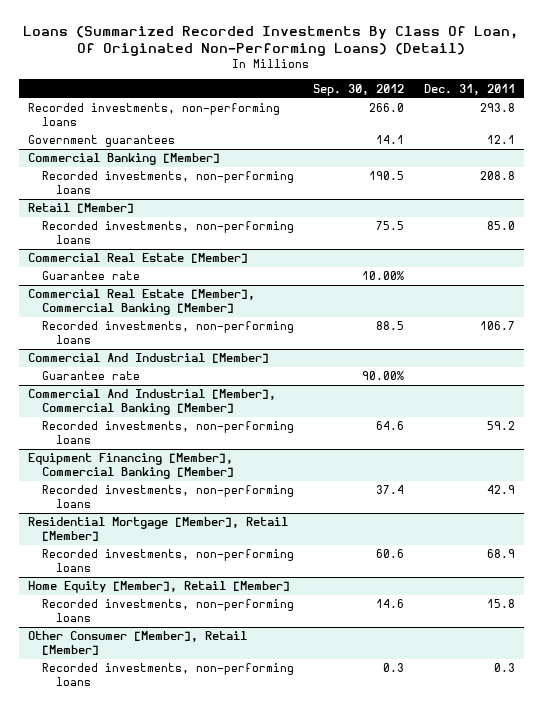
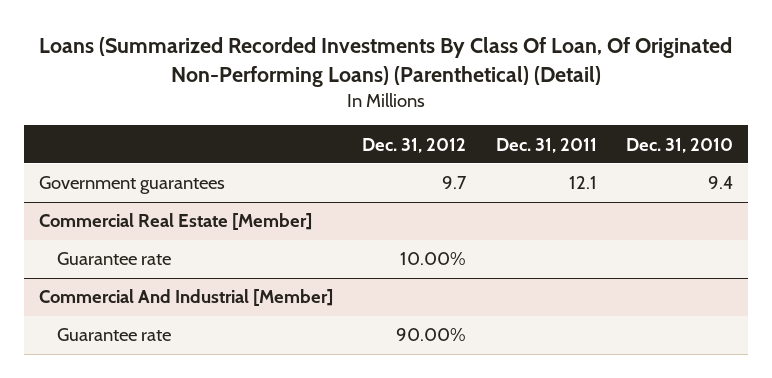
- Loans (Summarized Recorded Investments By Class Of Loan, Of Originated Non-Performing Loans) (Detail)
+ Loans (Summarized Recorded Investments By Class Of Loan, Of Originated Non-Performing Loans) (Parenthetical) (Detail)
- | Sep. 30, 2012 | Dec. 31, 2011
+ | Dec. 31, 2012 | Dec. 31, 2011 | Dec. 31, 2010
- Recorded investments, non-performing loans | 266.0 | 293.8
- Commercial Banking [Member]
- Recorded investments, non-performing loans | 190.5 | 208.8
- Retail [Member]
- Recorded investments, non-performing loans | 75.5 | 85.0
- Commercial Real Estate [Member], Commercial Banking [Member]
- Recorded investments, non-performing loans | 88.5 | 106.7
- Commercial And Industrial [Member], Commercial Banking [Member]
- Recorded investments, non-performing loans | 64.6 | 59.2
- Equipment Financing [Member], Commercial Banking [Member]
- Recorded investments, non-performing loans | 37.4 | 42.9
- Residential Mortgage [Member], Retail [Member]
- Recorded investments, non-performing loans | 60.6 | 68.9
- Home Equity [Member], Retail [Member]
- Recorded investments, non-performing loans | 14.6 | 15.8
- Other Consumer [Member], Retail [Member]
- Recorded investments, non-performing loans | 0.3 | 0.3

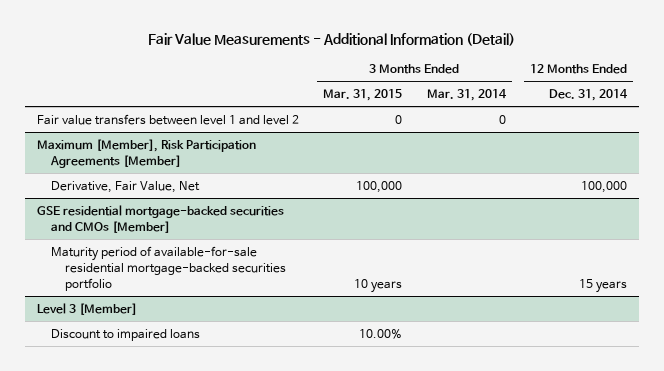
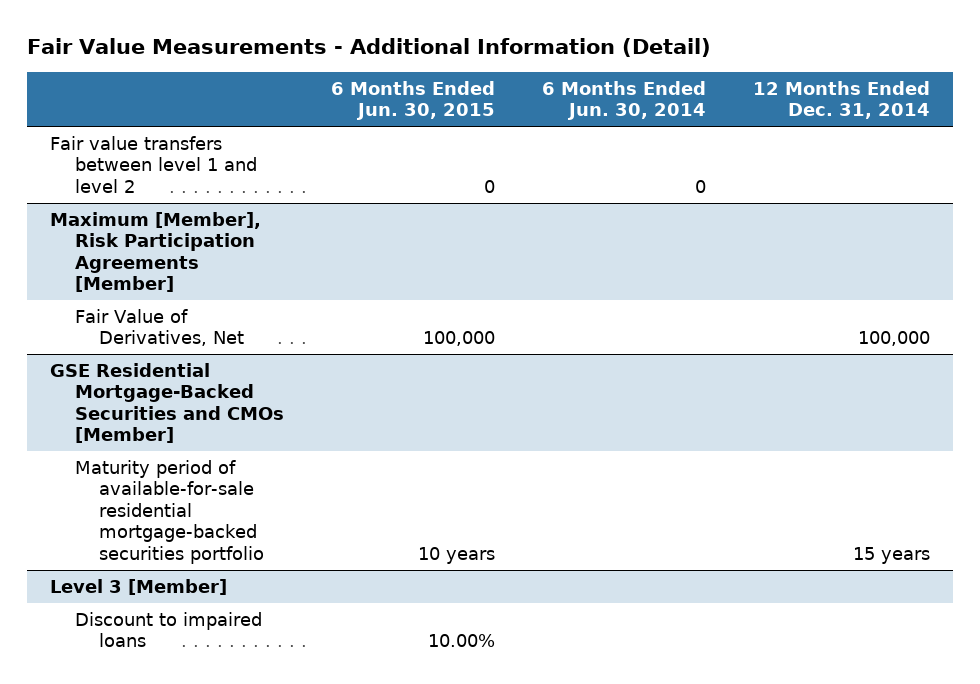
- | 3 Months Ended Mar. 31, 2015 | 3 Months Ended Mar. 31, 2014 | 12 Months Ended Dec. 31, 2014
+ | 6 Months Ended Jun. 30, 2015 | 6 Months Ended Jun. 30, 2014 | 12 Months Ended Dec. 31, 2014
@ Maximum [Member], Risk Participation Agreements [Member]
- Derivative, Fair Value, Net | 100,000 | | 100,000
- GSE residential mortgage-backed securities and CMOs [Member]
@ Maximum [Member], Risk Participation Agreements [Member]
+ Fair Value of Derivatives, Net | 100,000 | | 100,000
+ GSE Residential Mortgage-Backed Securities and CMOs [Member]

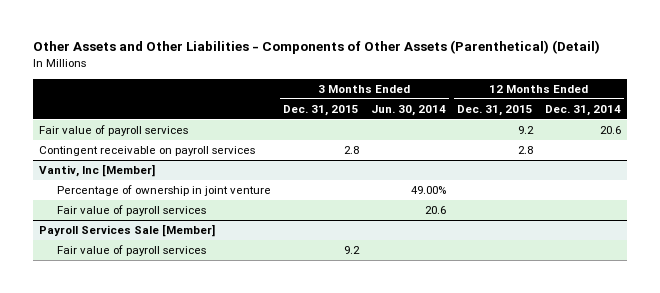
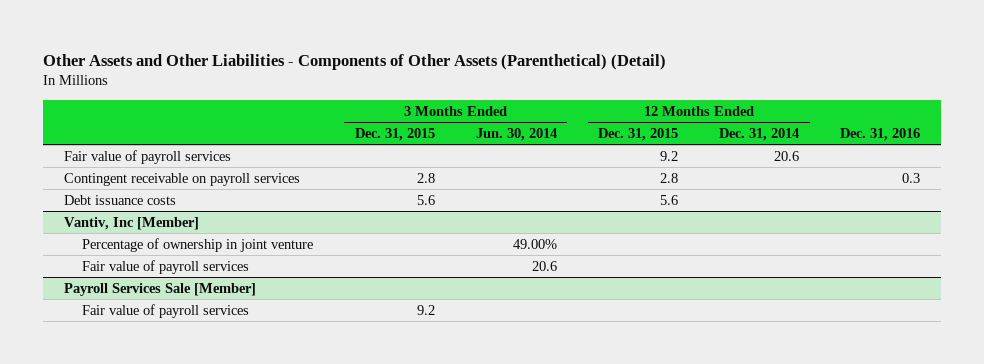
- | 3 Months Ended Dec. 31, 2015 | 3 Months Ended Jun. 30, 2014 | 12 Months Ended Dec. 31, 2015 | 12 Months Ended Dec. 31, 2014
+ | 3 Months Ended Dec. 31, 2015 | 3 Months Ended Jun. 30, 2014 | 12 Months Ended Dec. 31, 2015 | 12 Months Ended Dec. 31, 2014 | Dec. 31, 2016
+ Debt issuance costs | 5.6 | | 5.6 | |

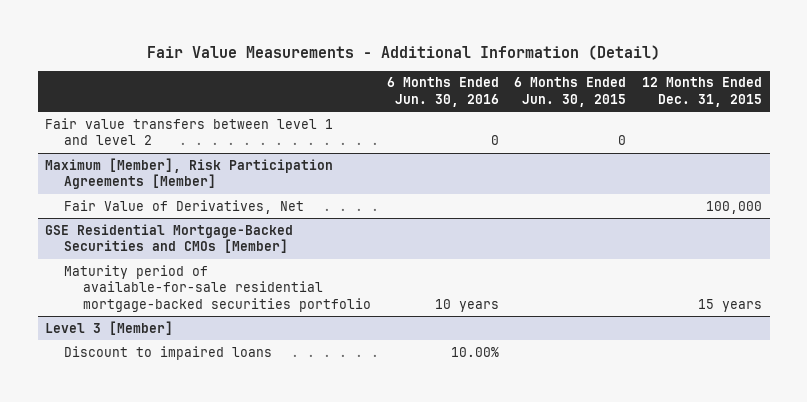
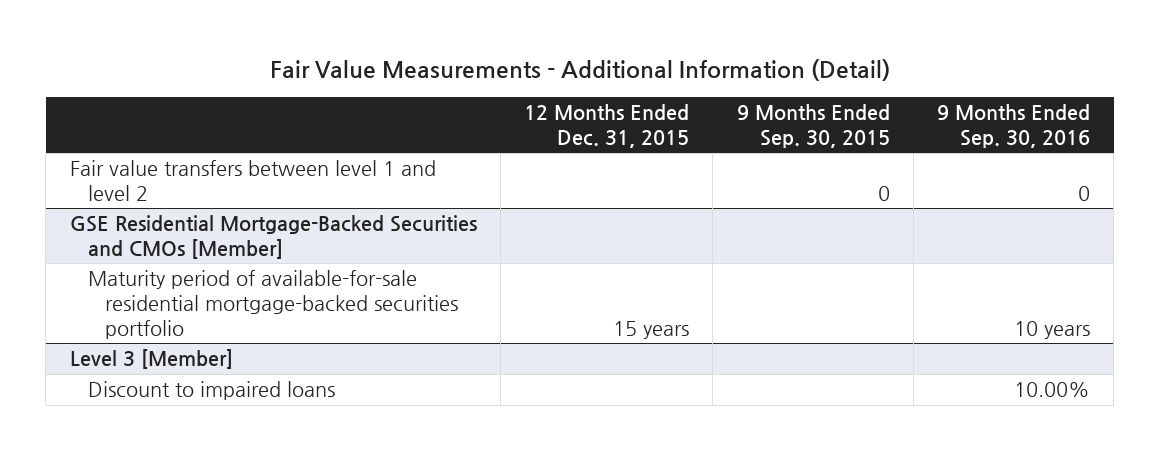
- | 6 Months Ended Jun. 30, 2016 | 6 Months Ended Jun. 30, 2015 | 12 Months Ended Dec. 31, 2015
+ | 12 Months Ended Dec. 31, 2015 | 9 Months Ended Sep. 30, 2015 | 9 Months Ended Sep. 30, 2016
- Maximum [Member], Risk Participation Agreements [Member]
- Fair Value of Derivatives, Net | | | 100,000

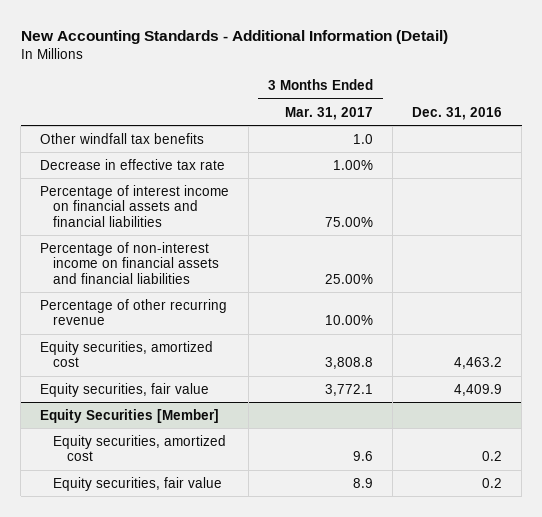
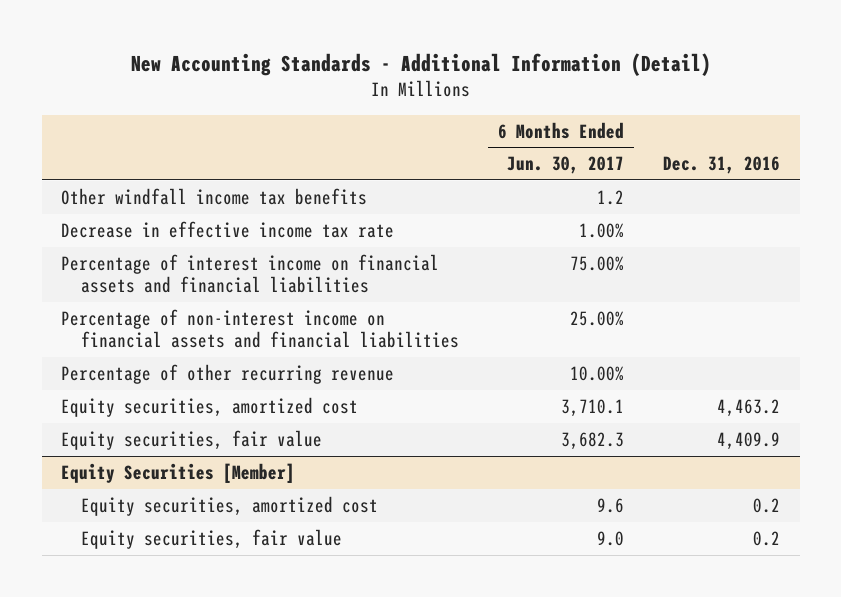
- | 3 Months Ended Mar. 31, 2017 | Dec. 31, 2016
+ | 6 Months Ended Jun. 30, 2017 | Dec. 31, 2016
- Other windfall tax benefits | 1.0 |
- Decrease in effective tax rate | 1.00% |
+ Other windfall income tax benefits | 1.2 |
+ Decrease in effective income tax rate | 1.00% |

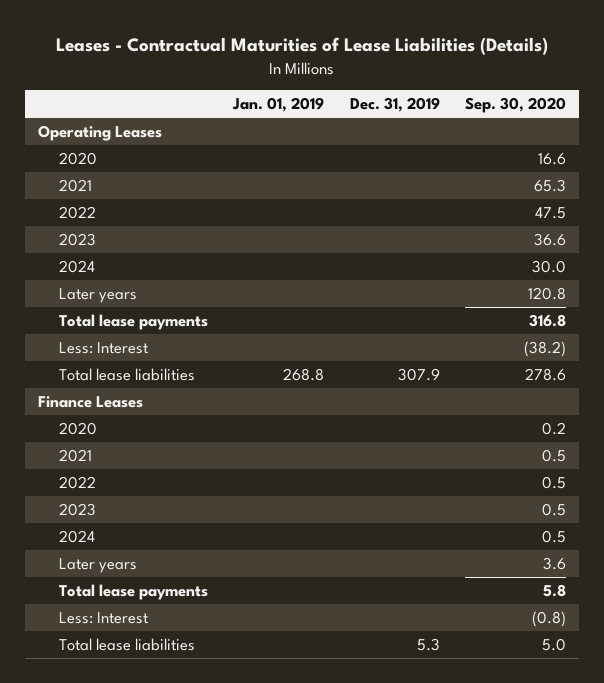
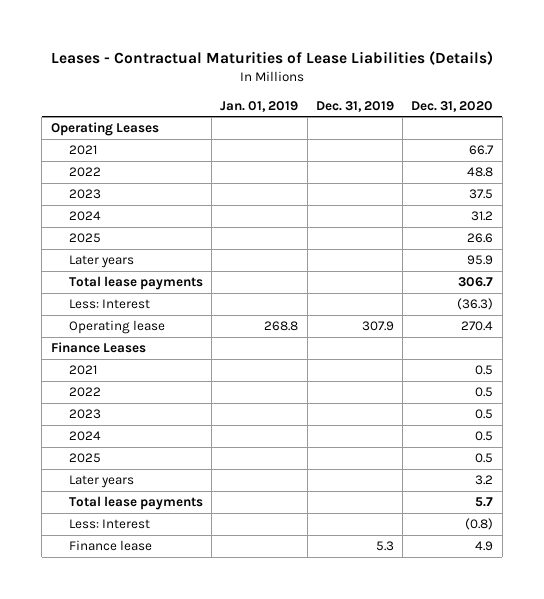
- | Jan. 01, 2019 | Dec. 31, 2019 | Sep. 30, 2020
+ | Jan. 01, 2019 | Dec. 31, 2019 | Dec. 31, 2020
- 2020 | | | 16.6
+ 2025 | | | 26.6
- Total lease liabilities | 268.8 | 307.9 | 278.6
+ Operating lease | 268.8 | 307.9 | 270.4
- 2020 | | | 0.2
+ 2025 | | | 0.5
- Total lease liabilities | | 5.3 | 5.0
+ Finance lease | | 5.3 | 4.9

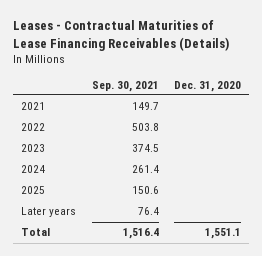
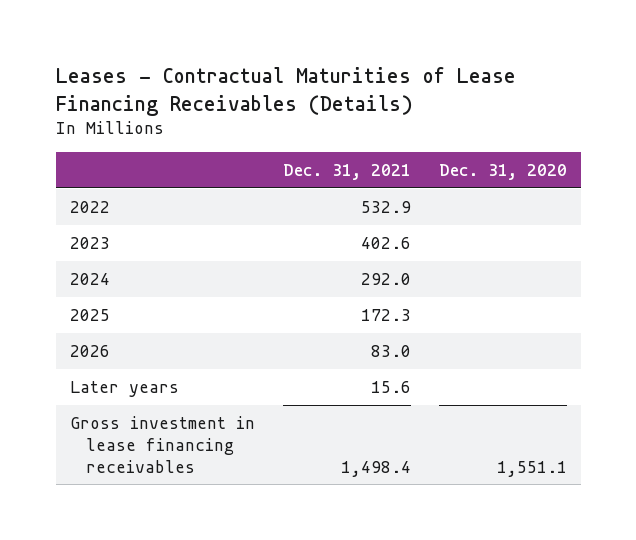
- | Sep. 30, 2021 | Dec. 31, 2020
+ | Dec. 31, 2021 | Dec. 31, 2020
- 2021 | 149.7 |
+ 2026 | 83.0 |
- Total | 1,516.4 | 1,551.1
+ Gross investment in lease financing receivables | 1,498.4 | 1,551.1

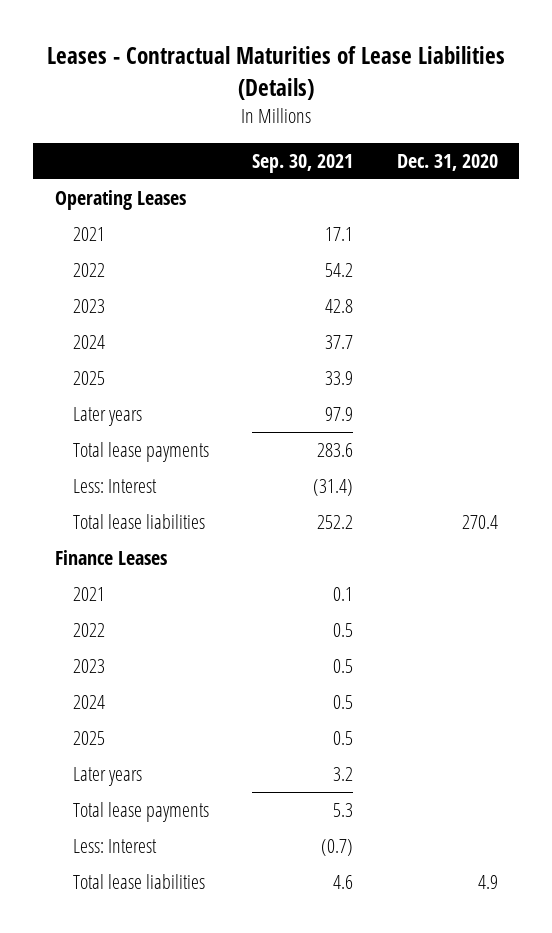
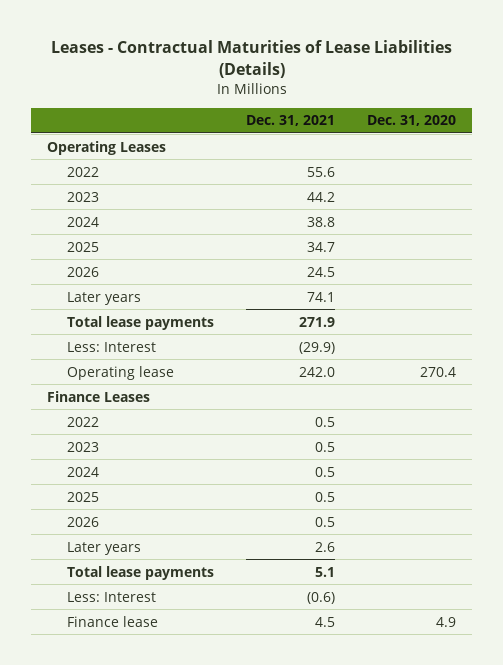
- | Sep. 30, 2021 | Dec. 31, 2020
+ | Dec. 31, 2021 | Dec. 31, 2020
- 2021 | 17.1 |
+ 2026 | 24.5 |
- Total lease liabilities | 252.2 | 270.4
+ Operating lease | 242.0 | 270.4
- 2021 | 0.1 |
+ 2026 | 0.5 |
- Total lease liabilities | 4.6 | 4.9
+ Finance lease | 4.5 | 4.9

